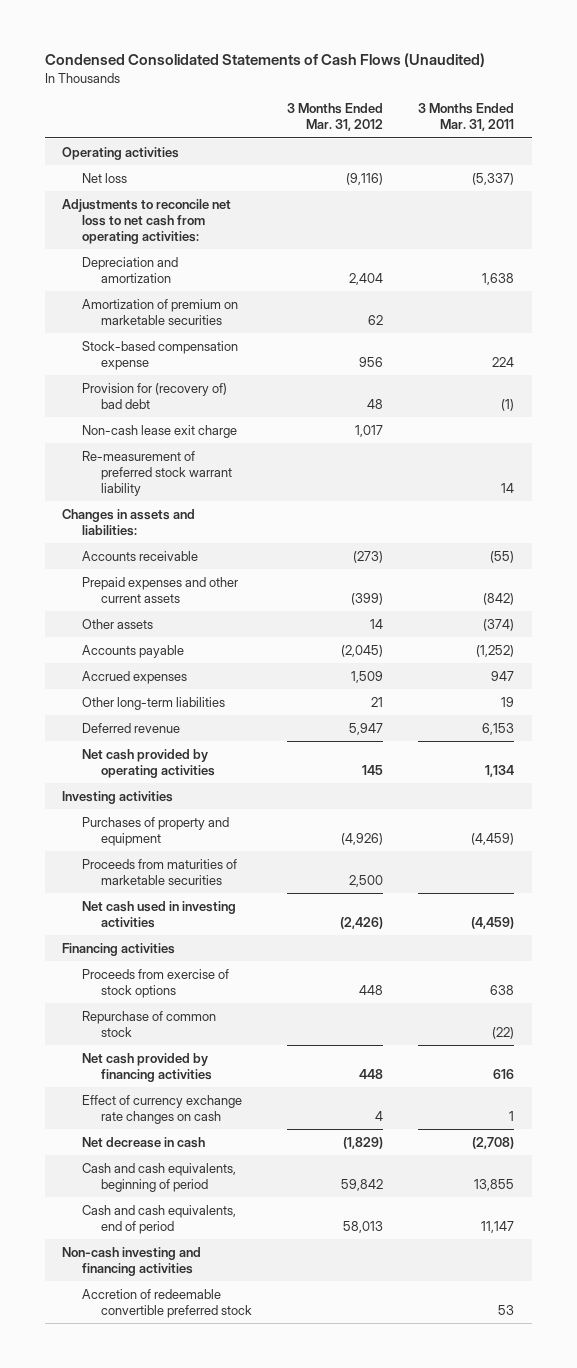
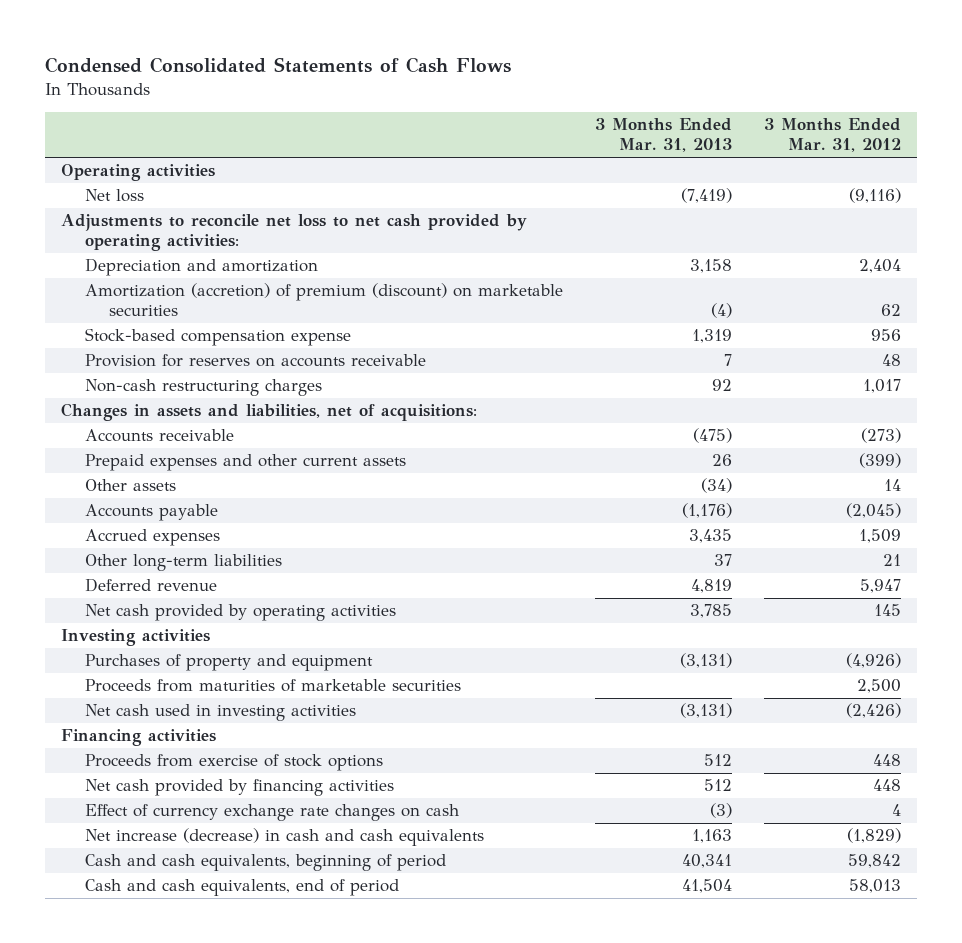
- Condensed Consolidated Statements of Cash Flows (Unaudited)
+ Condensed Consolidated Statements of Cash Flows
- | 3 Months Ended Mar. 31, 2012 | 3 Months Ended Mar. 31, 2011
+ | 3 Months Ended Mar. 31, 2013 | 3 Months Ended Mar. 31, 2012
- Adjustments to reconcile net loss to net cash from operating activities:
+ Adjustments to reconcile net loss to net cash provided by operating activities:
- Amortization of premium on marketable securities | 62 |
+ Amortization (accretion) of premium (discount) on marketable securities | (4) | 62
- Provision for (recovery of) bad debt | 48 | (1)
- Non-cash lease exit charge | 1,017 |
- Re-measurement of preferred stock warrant liability | | 14
- Changes in assets and liabilities:
+ Provision for reserves on accounts receivable | 7 | 48
+ Non-cash restructuring charges | 92 | 1,017
+ Changes in assets and liabilities, net of acquisitions:
- Repurchase of common stock | | (22)
- Net decrease in cash | (1,829) | (2,708)
+ Net increase (decrease) in cash and cash equivalents | 1,163 | (1,829)
- Non-cash investing and financing activities
- Accretion of redeemable convertible preferred stock | | 53

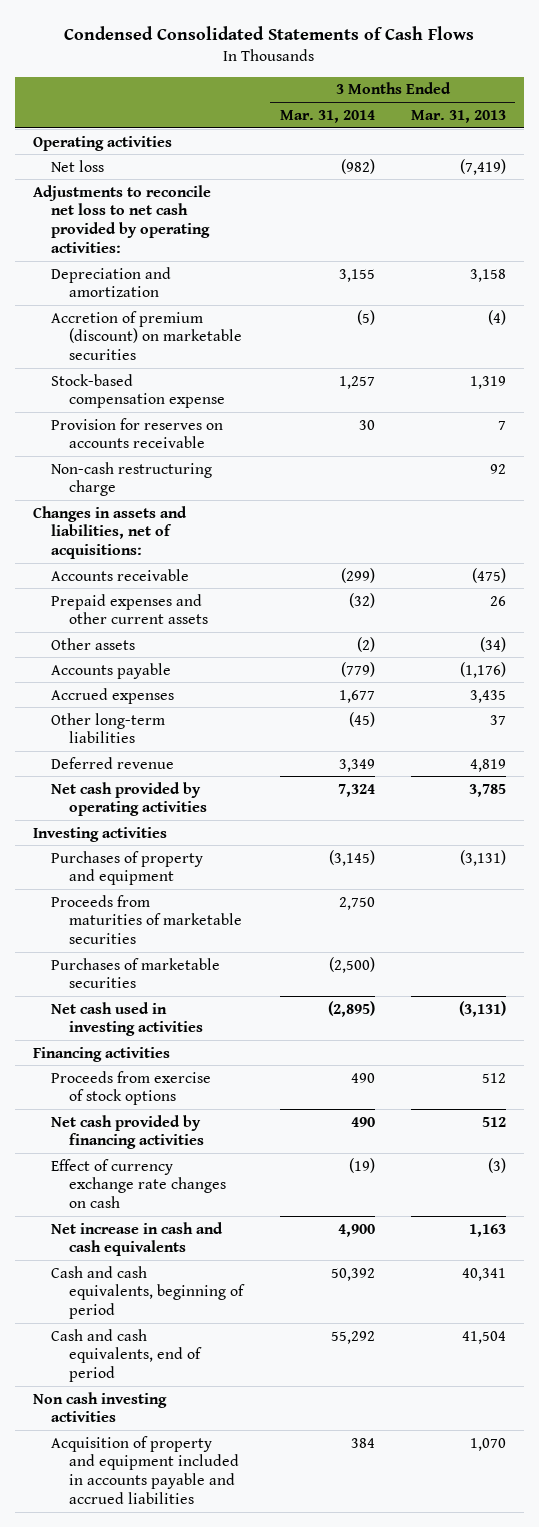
- | 3 Months Ended Mar. 31, 2013 | 3 Months Ended Mar. 31, 2012
+ | 3 Months Ended Mar. 31, 2014 | 3 Months Ended Mar. 31, 2013
- Amortization (accretion) of premium (discount) on marketable securities | (4) | 62
+ Accretion of premium (discount) on marketable securities | (5) | (4)
- Non-cash restructuring charges | 92 | 1,017
+ Non-cash restructuring charge | | 92
+ Purchases of marketable securities | (2,500) |
- Net increase (decrease) in cash and cash equivalents | 1,163 | (1,829)
+ Net increase in cash and cash equivalents | 4,900 | 1,163
+ Non cash investing activities
+ Acquisition of property and equipment included in accounts payable and accrued liabilities | 384 | 1,070

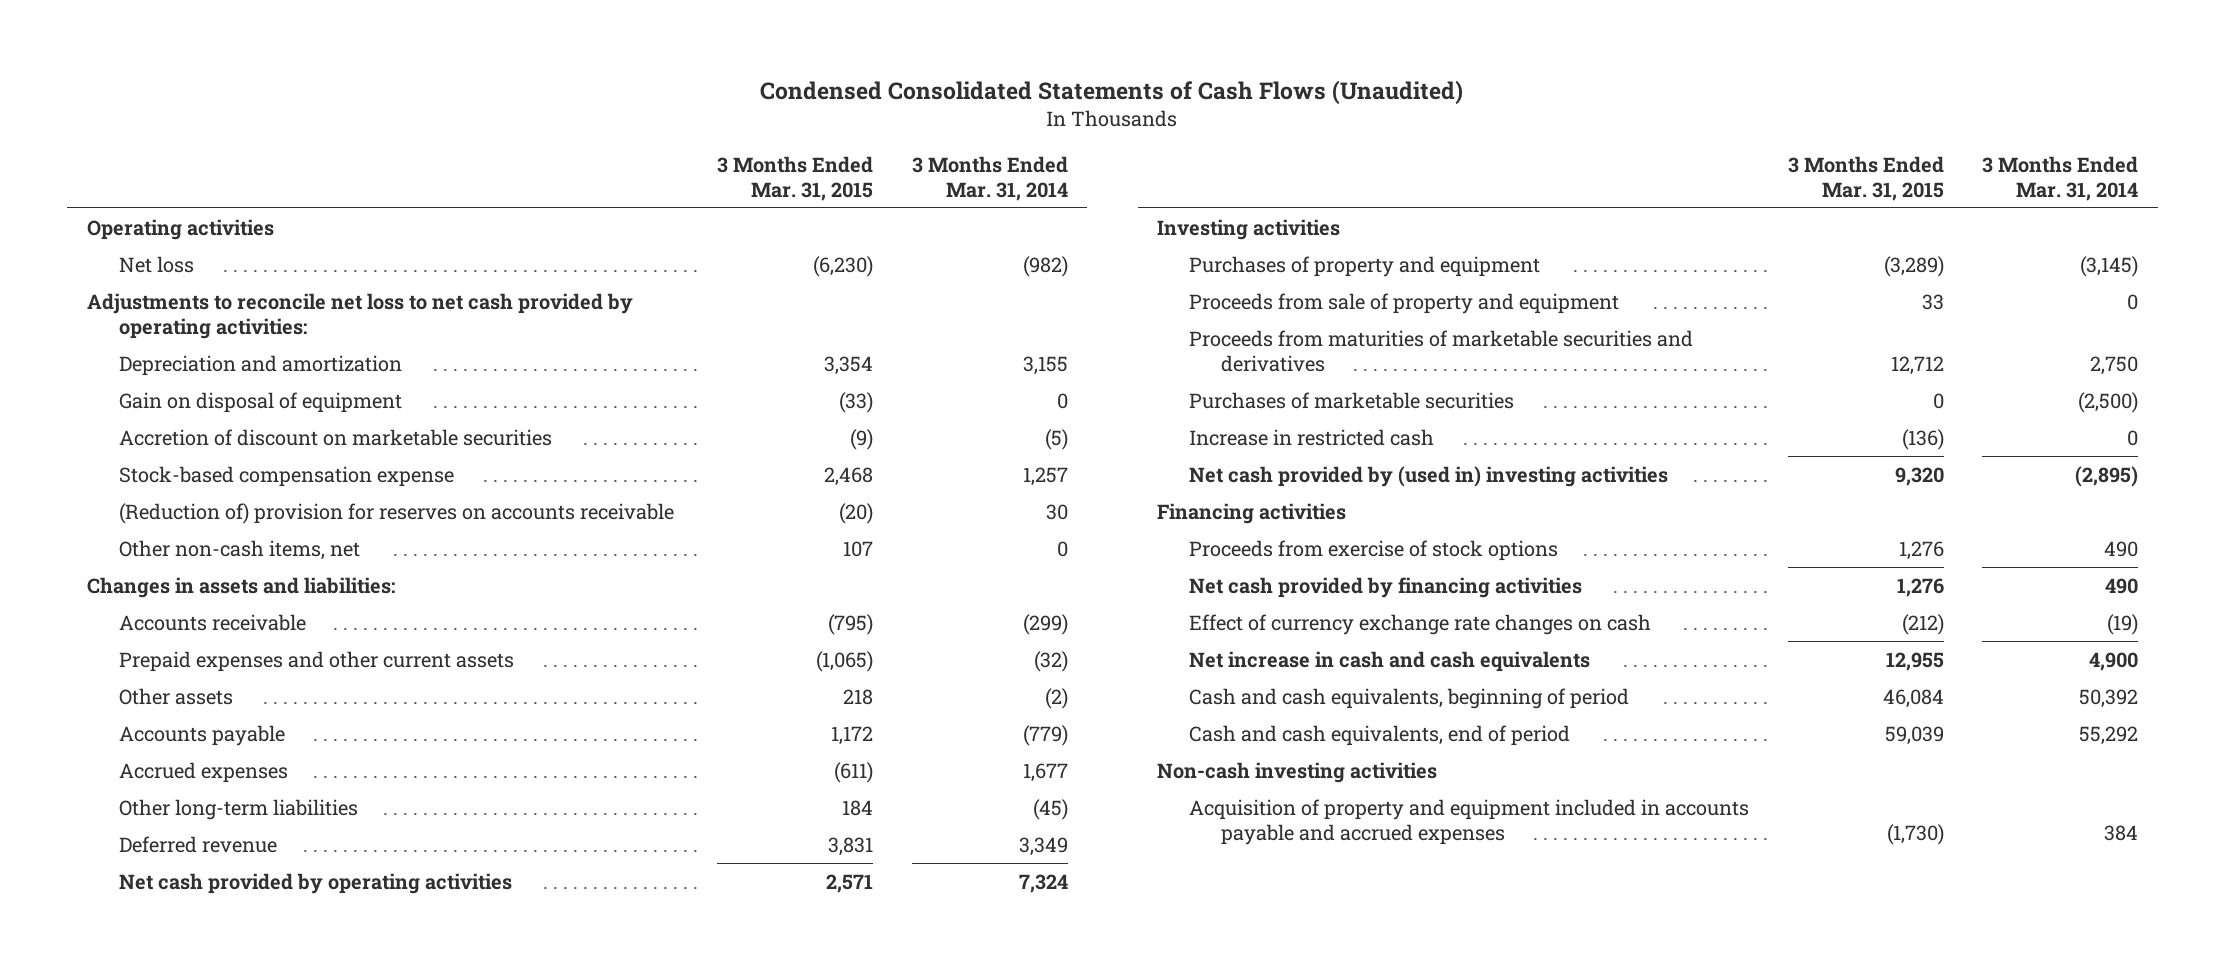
- Condensed Consolidated Statements of Cash Flows
+ Condensed Consolidated Statements of Cash Flows (Unaudited)
- | 3 Months Ended Mar. 31, 2014 | 3 Months Ended Mar. 31, 2013
+ | 3 Months Ended Mar. 31, 2015 | 3 Months Ended Mar. 31, 2014
- Accretion of premium (discount) on marketable securities | (5) | (4)
+ Gain on disposal of equipment | (33) | 0
+ Accretion of discount on marketable securities | (9) | (5)
- Provision for reserves on accounts receivable | 30 | 7
- Non-cash restructuring charge | | 92
- Changes in assets and liabilities, net of acquisitions:
+ (Reduction of) provision for reserves on accounts receivable | (20) | 30
+ Other non-cash items, net | 107 | 0
+ Changes in assets and liabilities:
- Proceeds from maturities of marketable securities | 2,750 |
+ Proceeds from sale of property and equipment | 33 | 0
+ Proceeds from maturities of marketable securities and derivatives | 12,712 | 2,750
- Net cash used in investing activities | (2,895) | (3,131)
+ Increase in restricted cash | (136) | 0
+ Net cash provided by (used in) investing activities | 9,320 | (2,895)
- Non cash investing activities
- Acquisition of property and equipment included in accounts payable and accrued liabilities | 384 | 1,070
+ Non-cash investing activities
+ Acquisition of property and equipment included in accounts payable and accrued expenses | (1,730) | 384

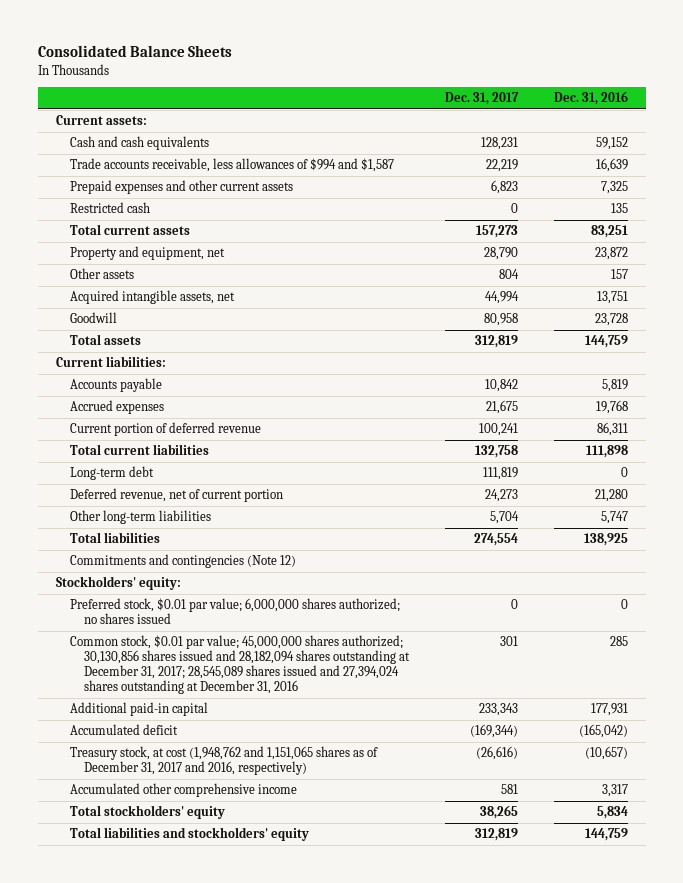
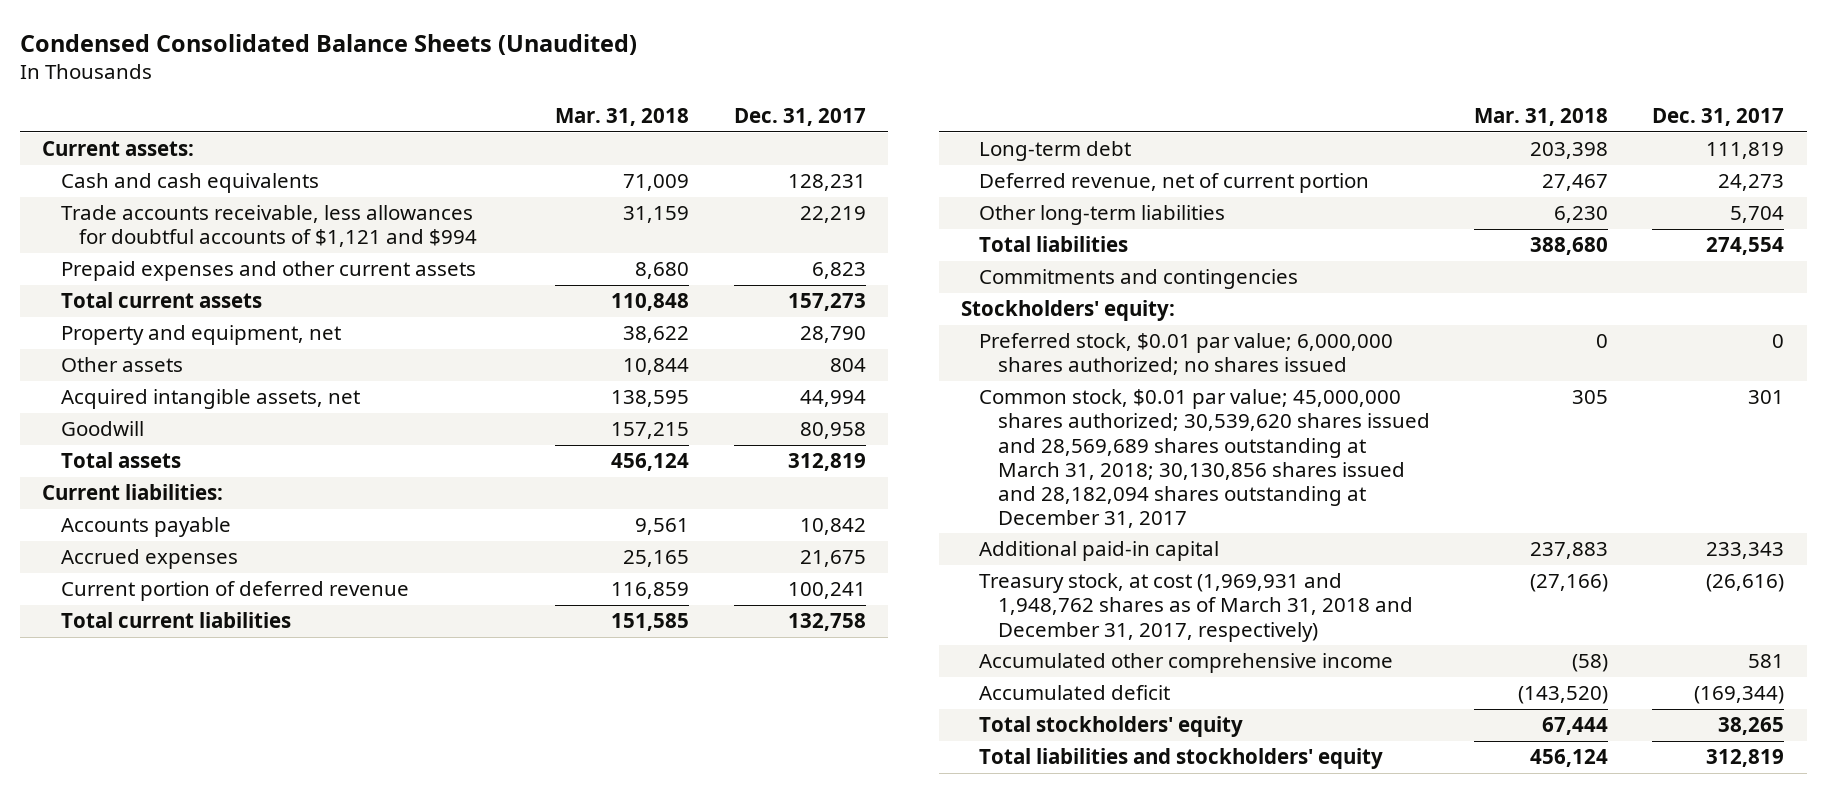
- Consolidated Balance Sheets
+ Condensed Consolidated Balance Sheets (Unaudited)
- | Dec. 31, 2017 | Dec. 31, 2016
+ | Mar. 31, 2018 | Dec. 31, 2017
- Trade accounts receivable, less allowances of $994 and $1,587 | 22,219 | 16,639
+ Trade accounts receivable, less allowances for doubtful accounts of $1,121 and $994 | 31,159 | 22,219
- Restricted cash | 0 | 135
- Commitments and contingencies (Note 12)
+ Commitments and contingencies
- Common stock, $0.01 par value; 45,000,000 shares authorized; 30,130,856 shares issued and 28,182,094 shares outstanding at December 31, 2017; 28,545,089 shares issued and 27,394,024 shares outstanding at December 31, 2016 | 301 | 285
+ Common stock, $0.01 par value; 45,000,000 shares authorized; 30,539,620 shares issued and 28,569,689 shares outstanding at March 31, 2018; 30,130,856 shares issued and 28,182,094 shares outstanding at December 31, 2017 | 305 | 301
- Treasury stock, at cost (1,948,762 and 1,151,065 shares as of December 31, 2017 and 2016, respectively) | (26,616) | (10,657)
+ Treasury stock, at cost (1,969,931 and 1,948,762 shares as of March 31, 2018 and December 31, 2017, respectively) | (27,166) | (26,616)
moved down: Accumulated deficit | (143,520) | (169,344)

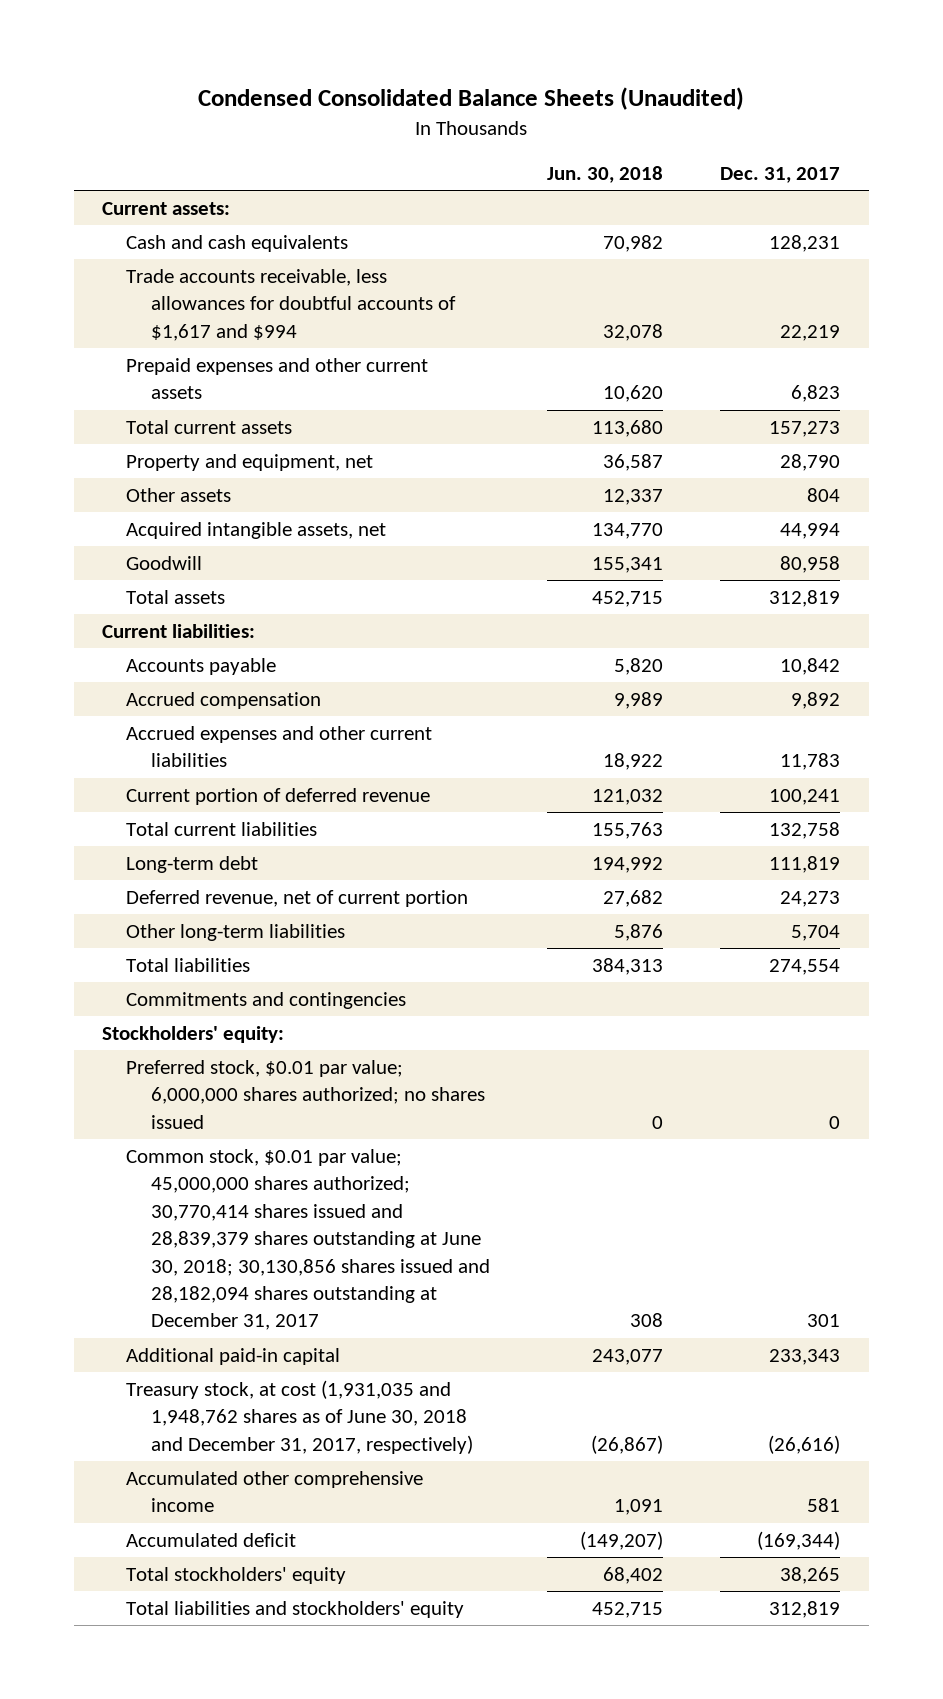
- | Mar. 31, 2018 | Dec. 31, 2017
+ | Jun. 30, 2018 | Dec. 31, 2017
- Trade accounts receivable, less allowances for doubtful accounts of $1,121 and $994 | 31,159 | 22,219
+ Trade accounts receivable, less allowances for doubtful accounts of $1,617 and $994 | 32,078 | 22,219
- Accrued expenses | 25,165 | 21,675
+ Accrued compensation | 9,989 | 9,892
+ Accrued expenses and other current liabilities | 18,922 | 11,783
- Common stock, $0.01 par value; 45,000,000 shares authorized; 30,539,620 shares issued and 28,569,689 shares outstanding at March 31, 2018; 30,130,856 shares issued and 28,182,094 shares outstanding at December 31, 2017 | 305 | 301
+ Common stock, $0.01 par value; 45,000,000 shares authorized; 30,770,414 shares issued and 28,839,379 shares outstanding at June 30, 2018; 30,130,856 shares issued and 28,182,094 shares outstanding at December 31, 2017 | 308 | 301
- Treasury stock, at cost (1,969,931 and 1,948,762 shares as of March 31, 2018 and December 31, 2017, respectively) | (27,166) | (26,616)
+ Treasury stock, at cost (1,931,035 and 1,948,762 shares as of June 30, 2018 and December 31, 2017, respectively) | (26,867) | (26,616)

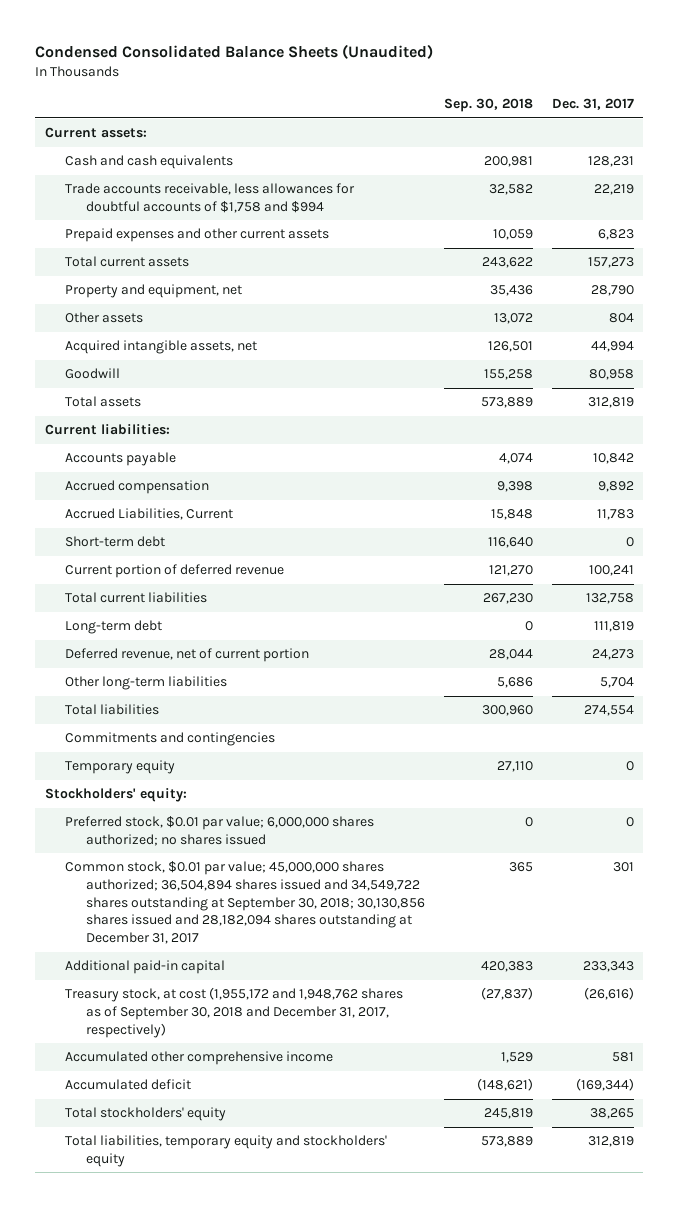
- | Jun. 30, 2018 | Dec. 31, 2017
+ | Sep. 30, 2018 | Dec. 31, 2017
- Trade accounts receivable, less allowances for doubtful accounts of $1,617 and $994 | 32,078 | 22,219
+ Trade accounts receivable, less allowances for doubtful accounts of $1,758 and $994 | 32,582 | 22,219
- Accrued expenses and other current liabilities | 18,922 | 11,783
+ Accrued Liabilities, Current | 15,848 | 11,783
+ Short-term debt | 116,640 | 0
+ Temporary equity | 27,110 | 0
- Common stock, $0.01 par value; 45,000,000 shares authorized; 30,770,414 shares issued and 28,839,379 shares outstanding at June 30, 2018; 30,130,856 shares issued and 28,182,094 shares outstanding at December 31, 2017 | 308 | 301
+ Common stock, $0.01 par value; 45,000,000 shares authorized; 36,504,894 shares issued and 34,549,722 shares outstanding at September 30, 2018; 30,130,856 shares issued and 28,182,094 shares outstanding at December 31, 2017 | 365 | 301
- Treasury stock, at cost (1,931,035 and 1,948,762 shares as of June 30, 2018 and December 31, 2017, respectively) | (26,867) | (26,616)
+ Treasury stock, at cost (1,955,172 and 1,948,762 shares as of September 30, 2018 and December 31, 2017, respectively) | (27,837) | (26,616)
- Total liabilities and stockholders' equity | 452,715 | 312,819
+ Total liabilities, temporary equity and stockholders' equity | 573,889 | 312,819

